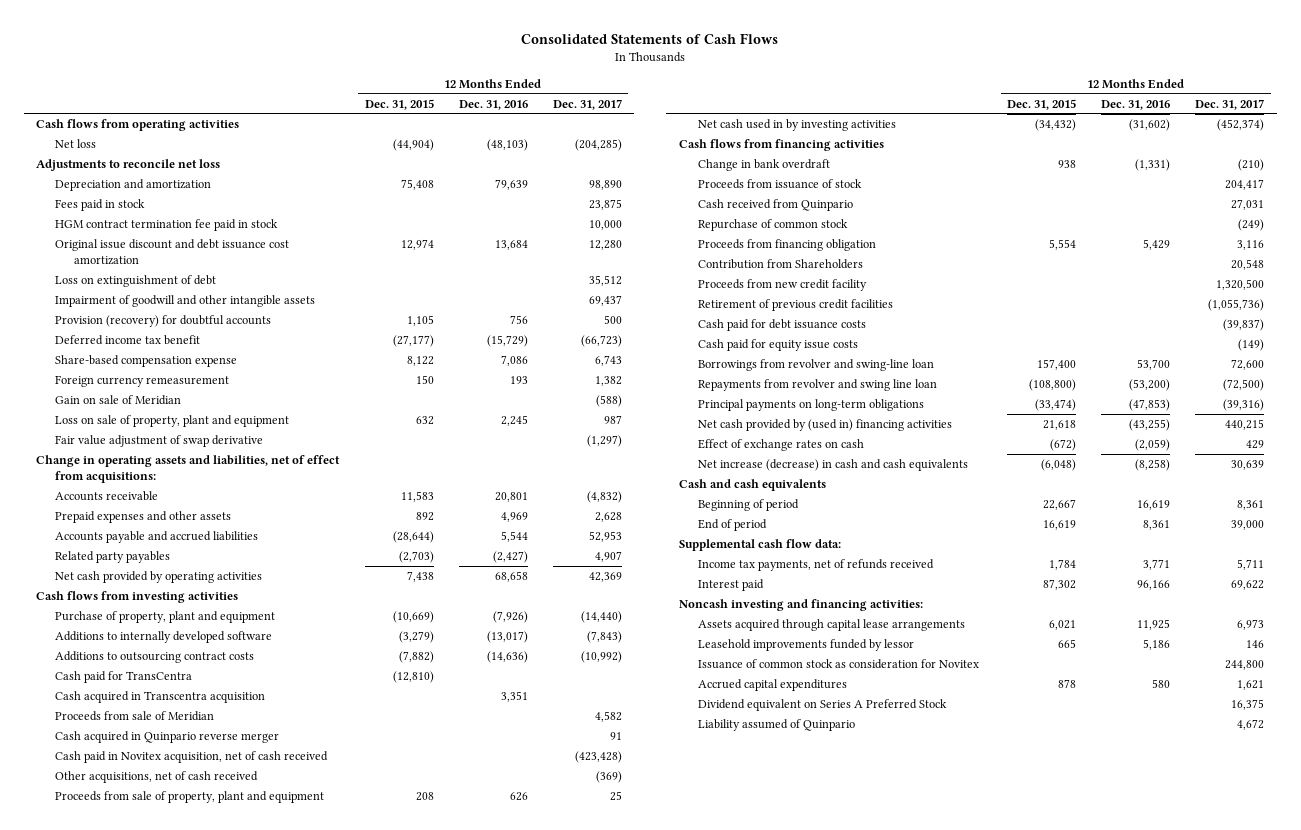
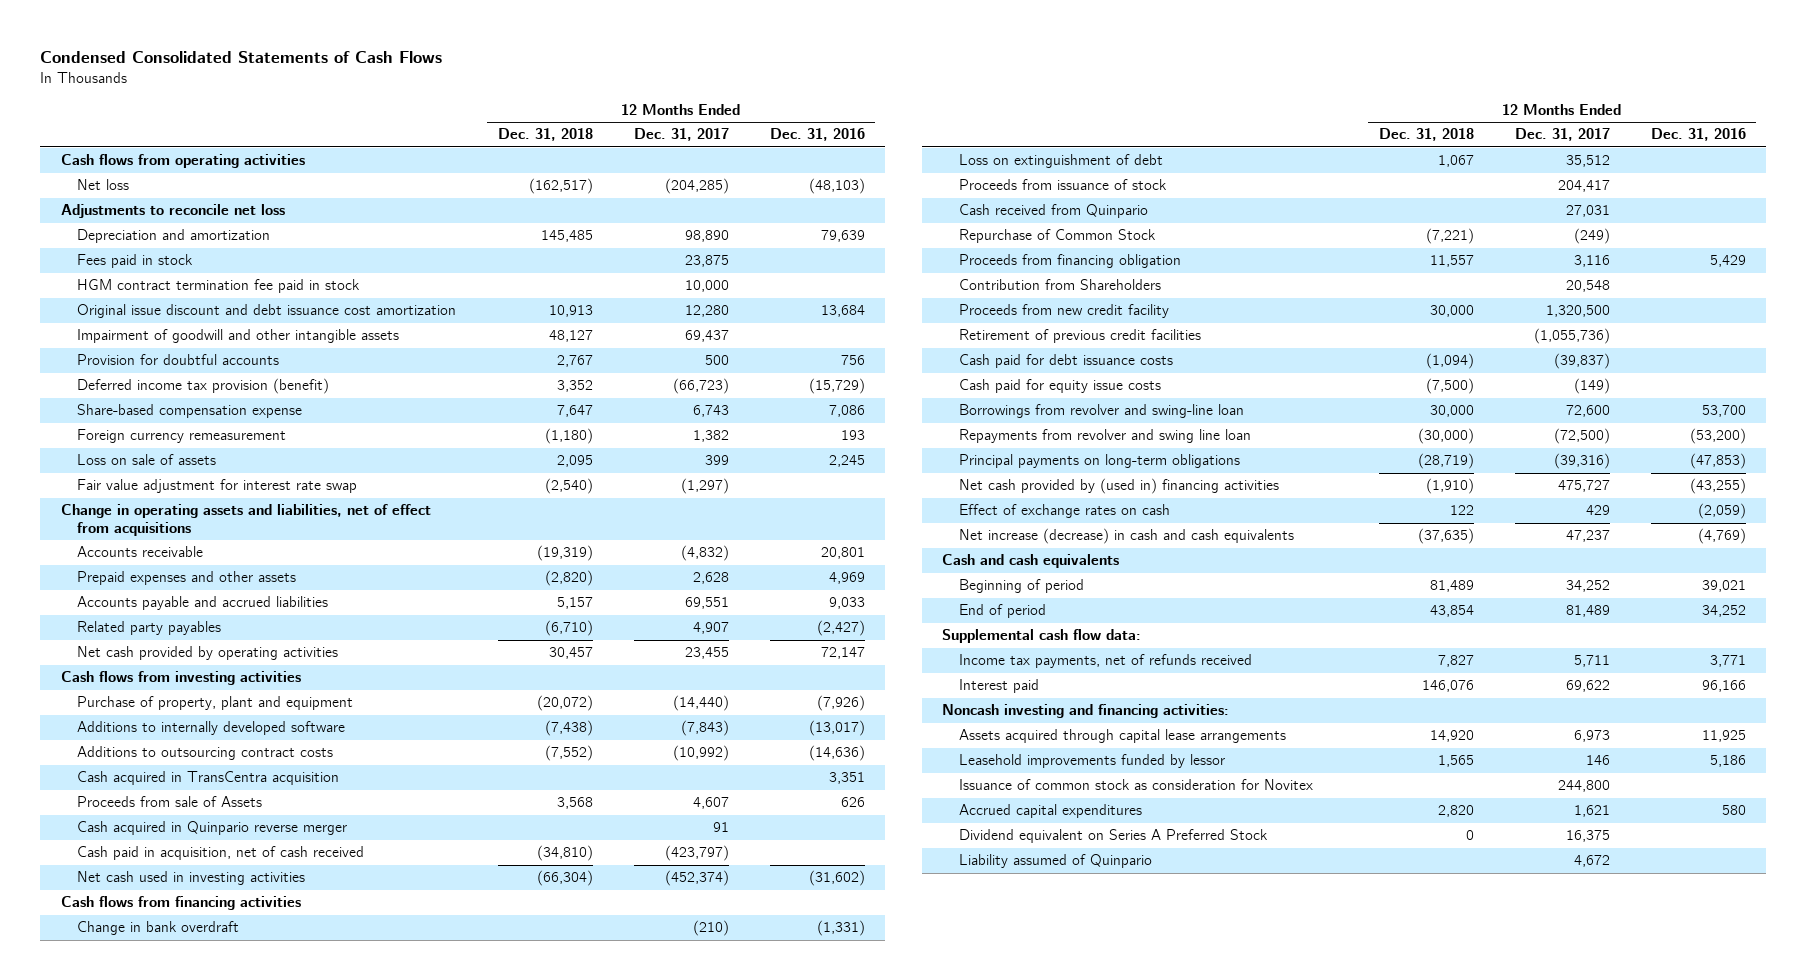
- Consolidated Statements of Cash Flows
+ Condensed Consolidated Statements of Cash Flows
- | 12 Months Ended Dec. 31, 2015 | 12 Months Ended Dec. 31, 2016 | 12 Months Ended Dec. 31, 2017
+ | 12 Months Ended Dec. 31, 2018 | 12 Months Ended Dec. 31, 2017 | 12 Months Ended Dec. 31, 2016
- Provision (recovery) for doubtful accounts | 1,105 | 756 | 500
- Deferred income tax benefit | (27,177) | (15,729) | (66,723)
+ Provision for doubtful accounts | 2,767 | 500 | 756
+ Deferred income tax provision (benefit) | 3,352 | (66,723) | (15,729)
- Gain on sale of Meridian | | | (588)
- Loss on sale of property, plant and equipment | 632 | 2,245 | 987
- Fair value adjustment of swap derivative | | | (1,297)
- Change in operating assets and liabilities, net of effect from acquisitions:
+ Loss on sale of assets | 2,095 | 399 | 2,245
+ Fair value adjustment for interest rate swap | (2,540) | (1,297) |
+ Change in operating assets and liabilities, net of effect from acquisitions
- Accounts payable and accrued liabilities | (28,644) | 5,544 | 52,953
+ Accounts payable and accrued liabilities | 5,157 | 69,551 | 9,033
- Net cash provided by operating activities | 7,438 | 68,658 | 42,369
+ Net cash provided by operating activities | 30,457 | 23,455 | 72,147
- Cash paid for TransCentra | (12,810) | |
- Cash acquired in Transcentra acquisition | | 3,351 |
- Proceeds from sale of Meridian | | | 4,582
+ Cash acquired in TransCentra acquisition | | | 3,351
+ Proceeds from sale of Assets | 3,568 | 4,607 | 626
- Cash paid in Novitex acquisition, net of cash received | | | (423,428)
- Other acquisitions, net of cash received | | | (369)
- Proceeds from sale of property, plant and equipment | 208 | 626 | 25
- Net cash used in by investing activities | (34,432) | (31,602) | (452,374)
+ Cash paid in acquisition, net of cash received | (34,810) | (423,797) |
+ Net cash used in investing activities | (66,304) | (452,374) | (31,602)
moved down: Loss on extinguishment of debt | 1,067 | 35,512 |
- Repurchase of common stock | | | (249)
+ Repurchase of Common Stock | (7,221) | (249) |
- Net cash provided by (used in) financing activities | 21,618 | (43,255) | 440,215
+ Net cash provided by (used in) financing activities | (1,910) | 475,727 | (43,255)
- Net increase (decrease) in cash and cash equivalents | (6,048) | (8,258) | 30,639
+ Net increase (decrease) in cash and cash equivalents | (37,635) | 47,237 | (4,769)
- Beginning of period | 22,667 | 16,619 | 8,361
- End of period | 16,619 | 8,361 | 39,000
+ Beginning of period | 81,489 | 34,252 | 39,021
+ End of period | 43,854 | 81,489 | 34,252

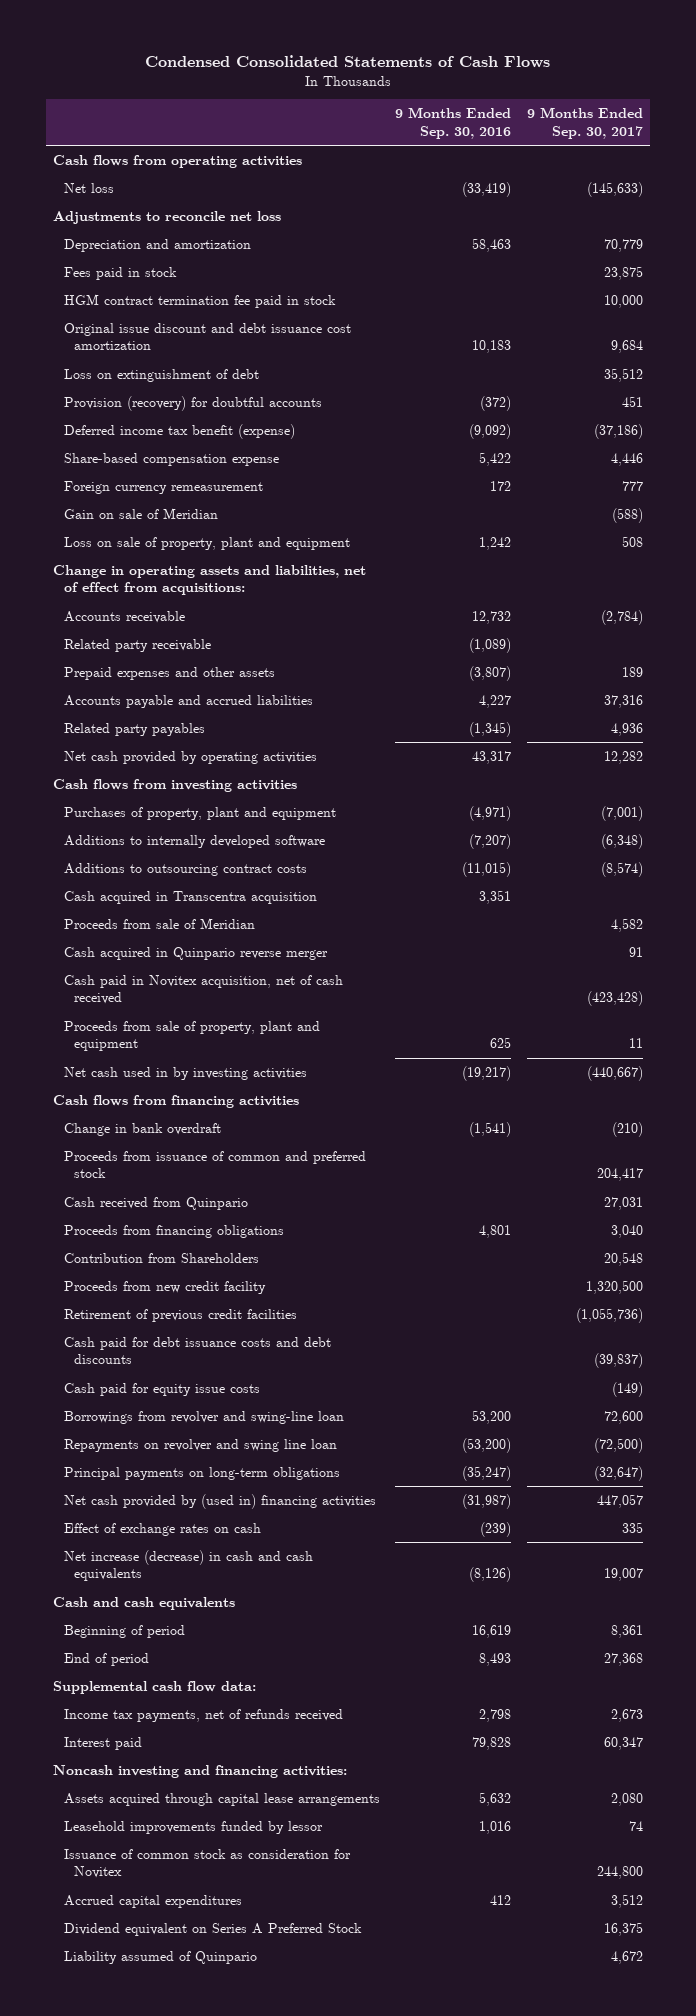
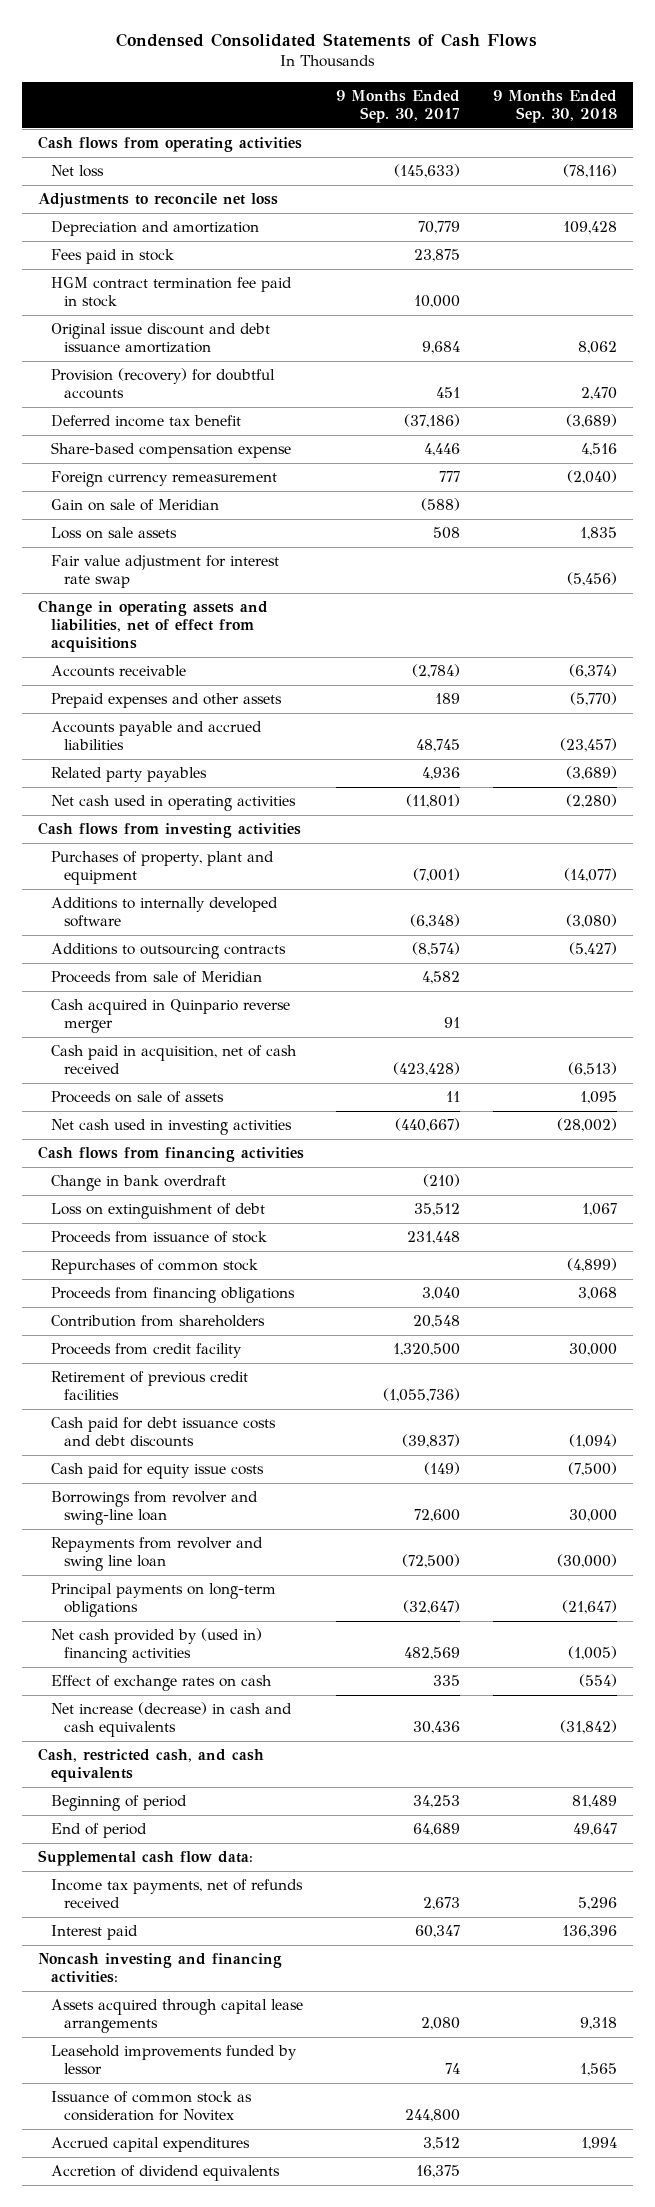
- | 9 Months Ended Sep. 30, 2016 | 9 Months Ended Sep. 30, 2017
+ | 9 Months Ended Sep. 30, 2017 | 9 Months Ended Sep. 30, 2018
- Original issue discount and debt issuance cost amortization | 10,183 | 9,684
+ Original issue discount and debt issuance amortization | 9,684 | 8,062
- Deferred income tax benefit (expense) | (9,092) | (37,186)
+ Deferred income tax benefit | (37,186) | (3,689)
- Loss on sale of property, plant and equipment | 1,242 | 508
- Change in operating assets and liabilities, net of effect from acquisitions:
+ Loss on sale assets | 508 | 1,835
+ Fair value adjustment for interest rate swap | | (5,456)
+ Change in operating assets and liabilities, net of effect from acquisitions
- Related party receivable | (1,089) |
- Accounts payable and accrued liabilities | 4,227 | 37,316
+ Accounts payable and accrued liabilities | 48,745 | (23,457)
- Net cash provided by operating activities | 43,317 | 12,282
+ Net cash used in operating activities | (11,801) | (2,280)
- Additions to outsourcing contract costs | (11,015) | (8,574)
- Cash acquired in Transcentra acquisition | 3,351 |
+ Additions to outsourcing contracts | (8,574) | (5,427)
- Cash paid in Novitex acquisition, net of cash received | | (423,428)
- Proceeds from sale of property, plant and equipment | 625 | 11
- Net cash used in by investing activities | (19,217) | (440,667)
+ Cash paid in acquisition, net of cash received | (423,428) | (6,513)
+ Proceeds on sale of assets | 11 | 1,095
+ Net cash used in investing activities | (440,667) | (28,002)
- Proceeds from issuance of common and preferred stock | | 204,417
- Cash received from Quinpario | | 27,031
moved down: Loss on extinguishment of debt | 35,512 | 1,067
+ Proceeds from issuance of stock | 231,448 |
+ Repurchases of common stock | | (4,899)
- Contribution from Shareholders | | 20,548
- Proceeds from new credit facility | | 1,320,500
+ Contribution from shareholders | 20,548 |
+ Proceeds from credit facility | 1,320,500 | 30,000
- Repayments on revolver and swing line loan | (53,200) | (72,500)
+ Repayments from revolver and swing line loan | (72,500) | (30,000)
- Net cash provided by (used in) financing activities | (31,987) | 447,057
+ Net cash provided by (used in) financing activities | 482,569 | (1,005)
- Net increase (decrease) in cash and cash equivalents | (8,126) | 19,007
- Cash and cash equivalents
- Beginning of period | 16,619 | 8,361
- End of period | 8,493 | 27,368
+ Net increase (decrease) in cash and cash equivalents | 30,436 | (31,842)
+ Cash, restricted cash, and cash equivalents
+ Beginning of period | 34,253 | 81,489
+ End of period | 64,689 | 49,647
- Dividend equivalent on Series A Preferred Stock | | 16,375
- Liability assumed of Quinpario | | 4,672
+ Accretion of dividend equivalents | 16,375 |

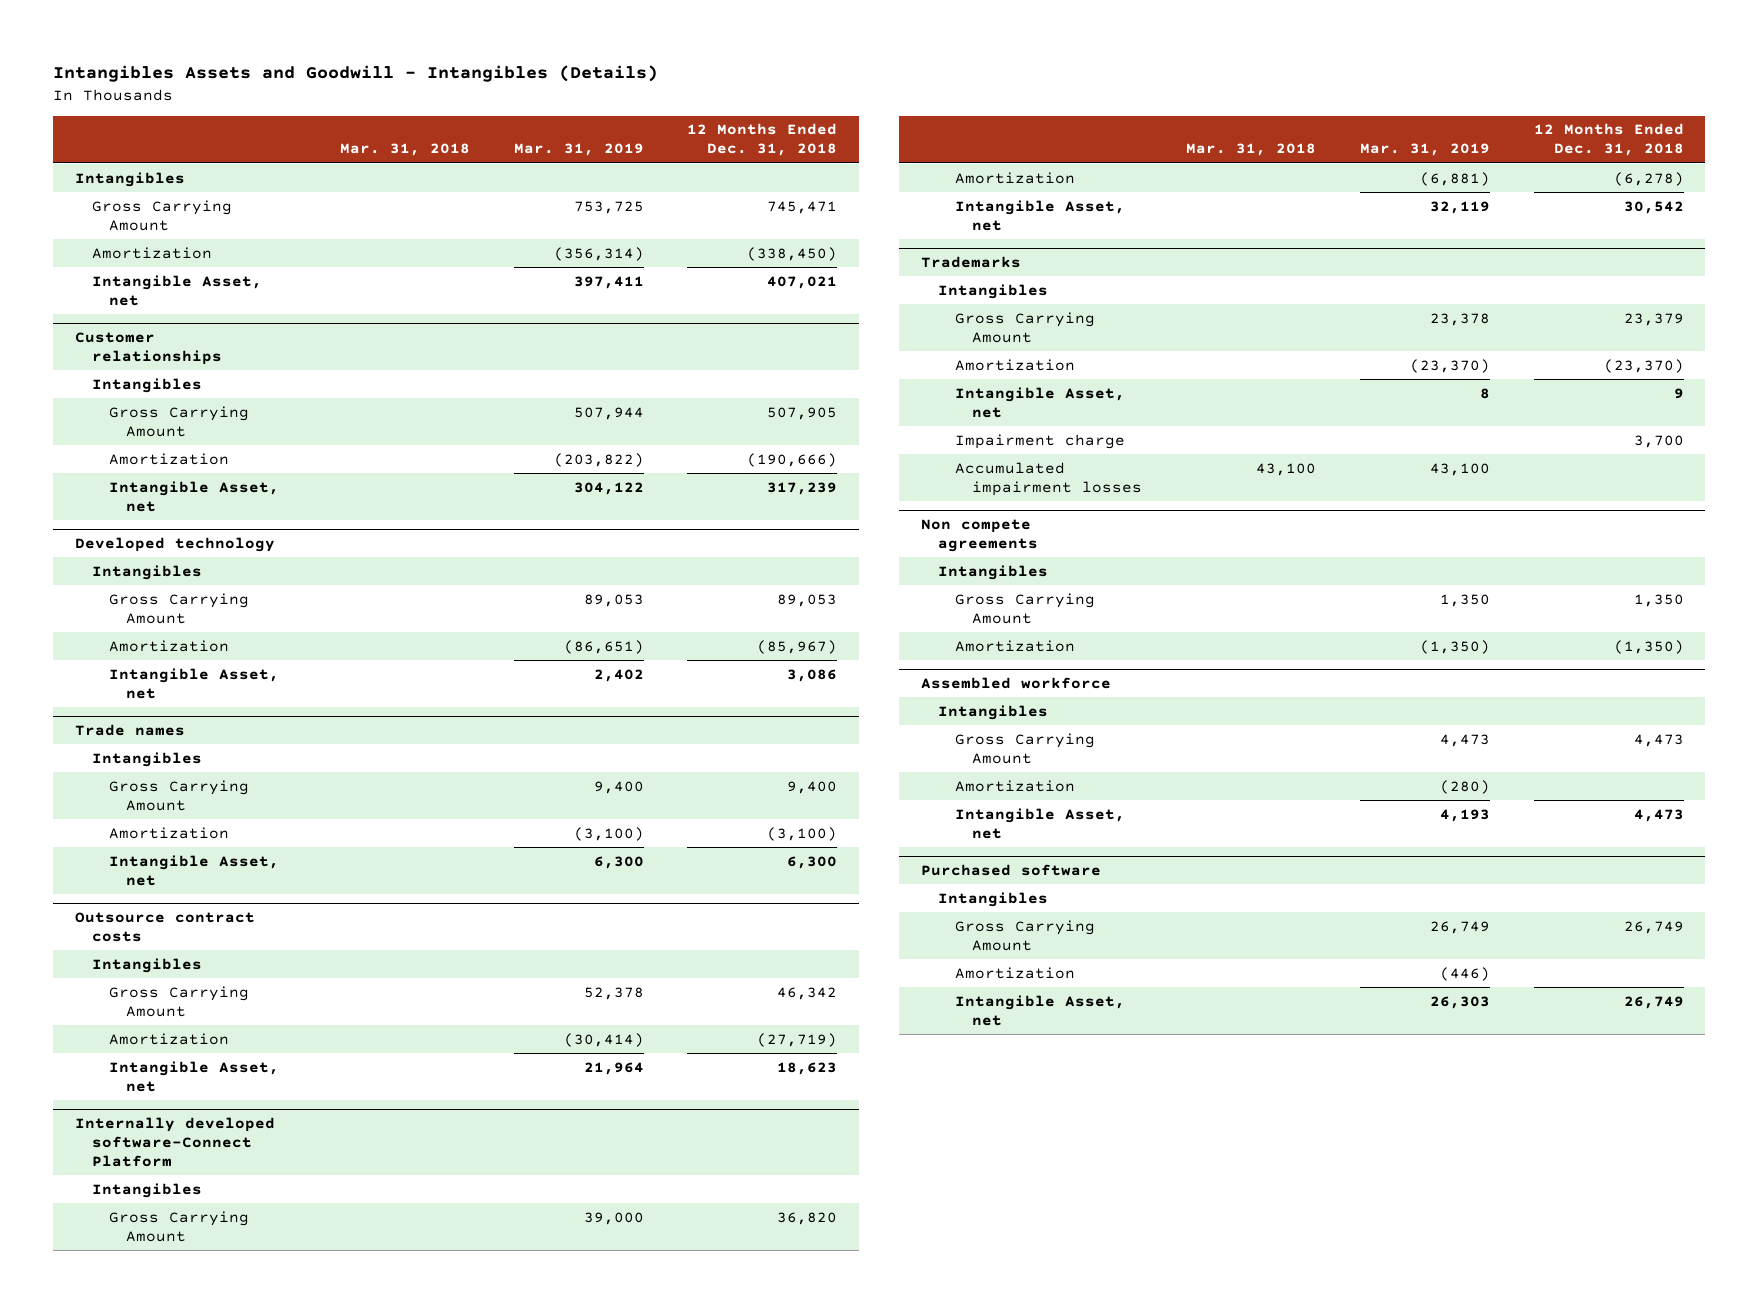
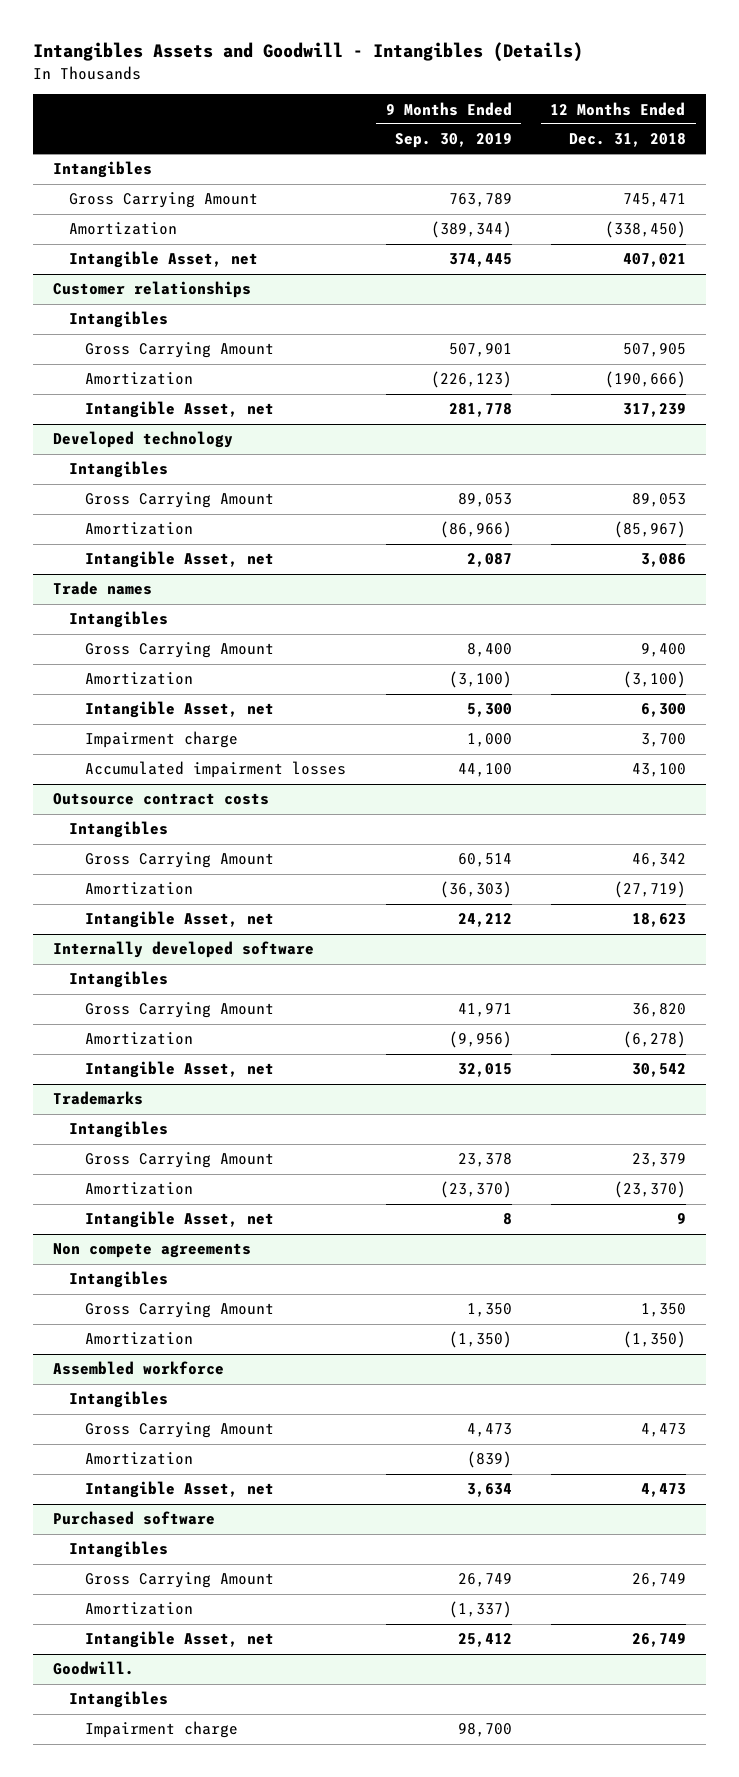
- | Mar. 31, 2018 | Mar. 31, 2019 | 12 Months Ended Dec. 31, 2018
+ | 9 Months Ended Sep. 30, 2019 | 12 Months Ended Dec. 31, 2018
@ Trade names
+ Impairment charge | 1,000 | 3,700
+ Accumulated impairment losses | 44,100 | 43,100
- Internally developed software-Connect Platform
+ Internally developed software
@ Trademarks
- Impairment charge | | | 3,700
- Accumulated impairment losses | 43,100 | 43,100 |
+ Goodwill.
+ Intangibles
+ Impairment charge | 98,700 |

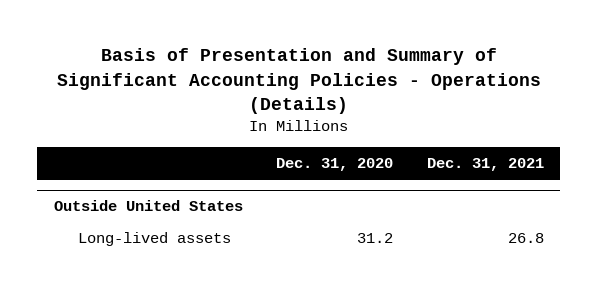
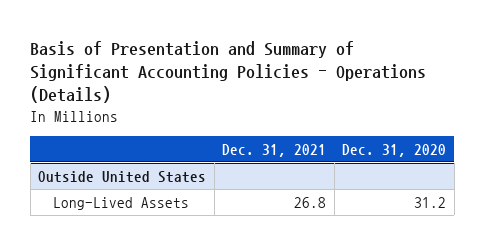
- | Dec. 31, 2020 | Dec. 31, 2021
+ | Dec. 31, 2021 | Dec. 31, 2020
@ Outside United States
- Long-lived assets | 31.2 | 26.8
+ Long-Lived Assets | 26.8 | 31.2

